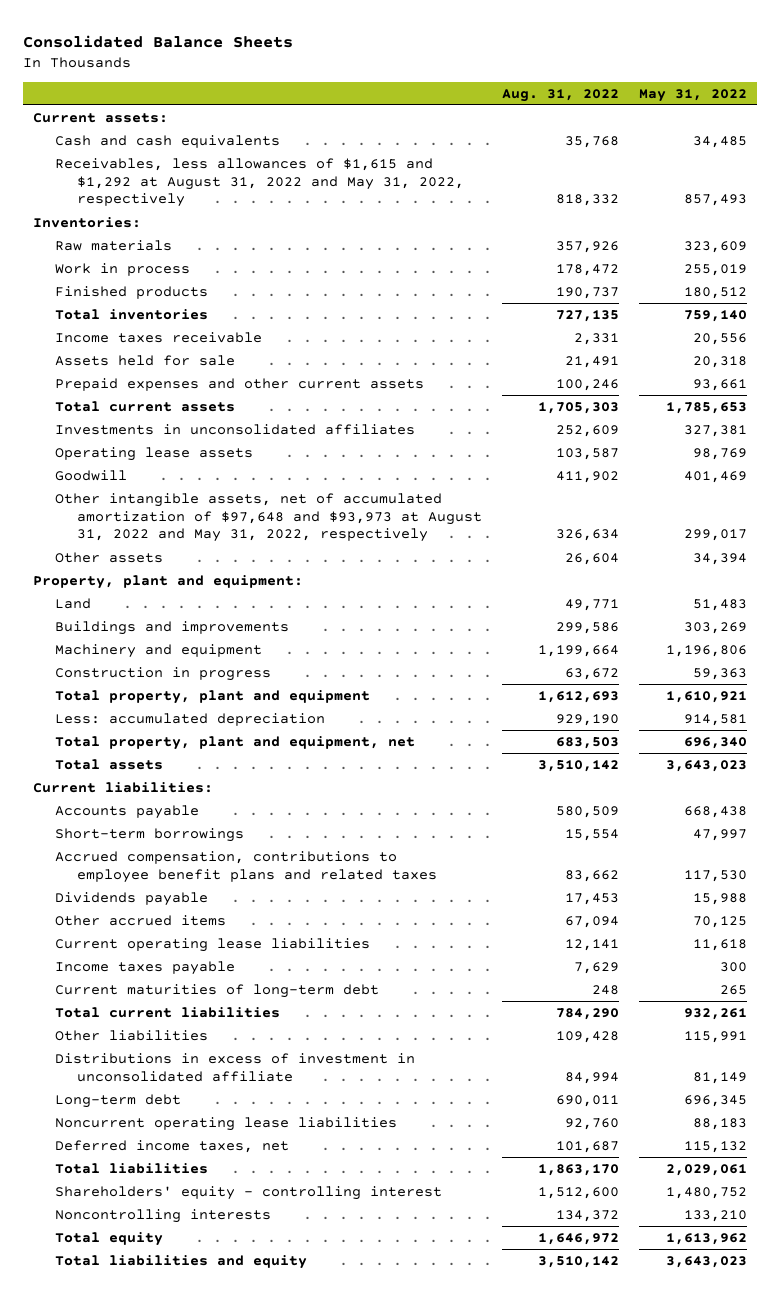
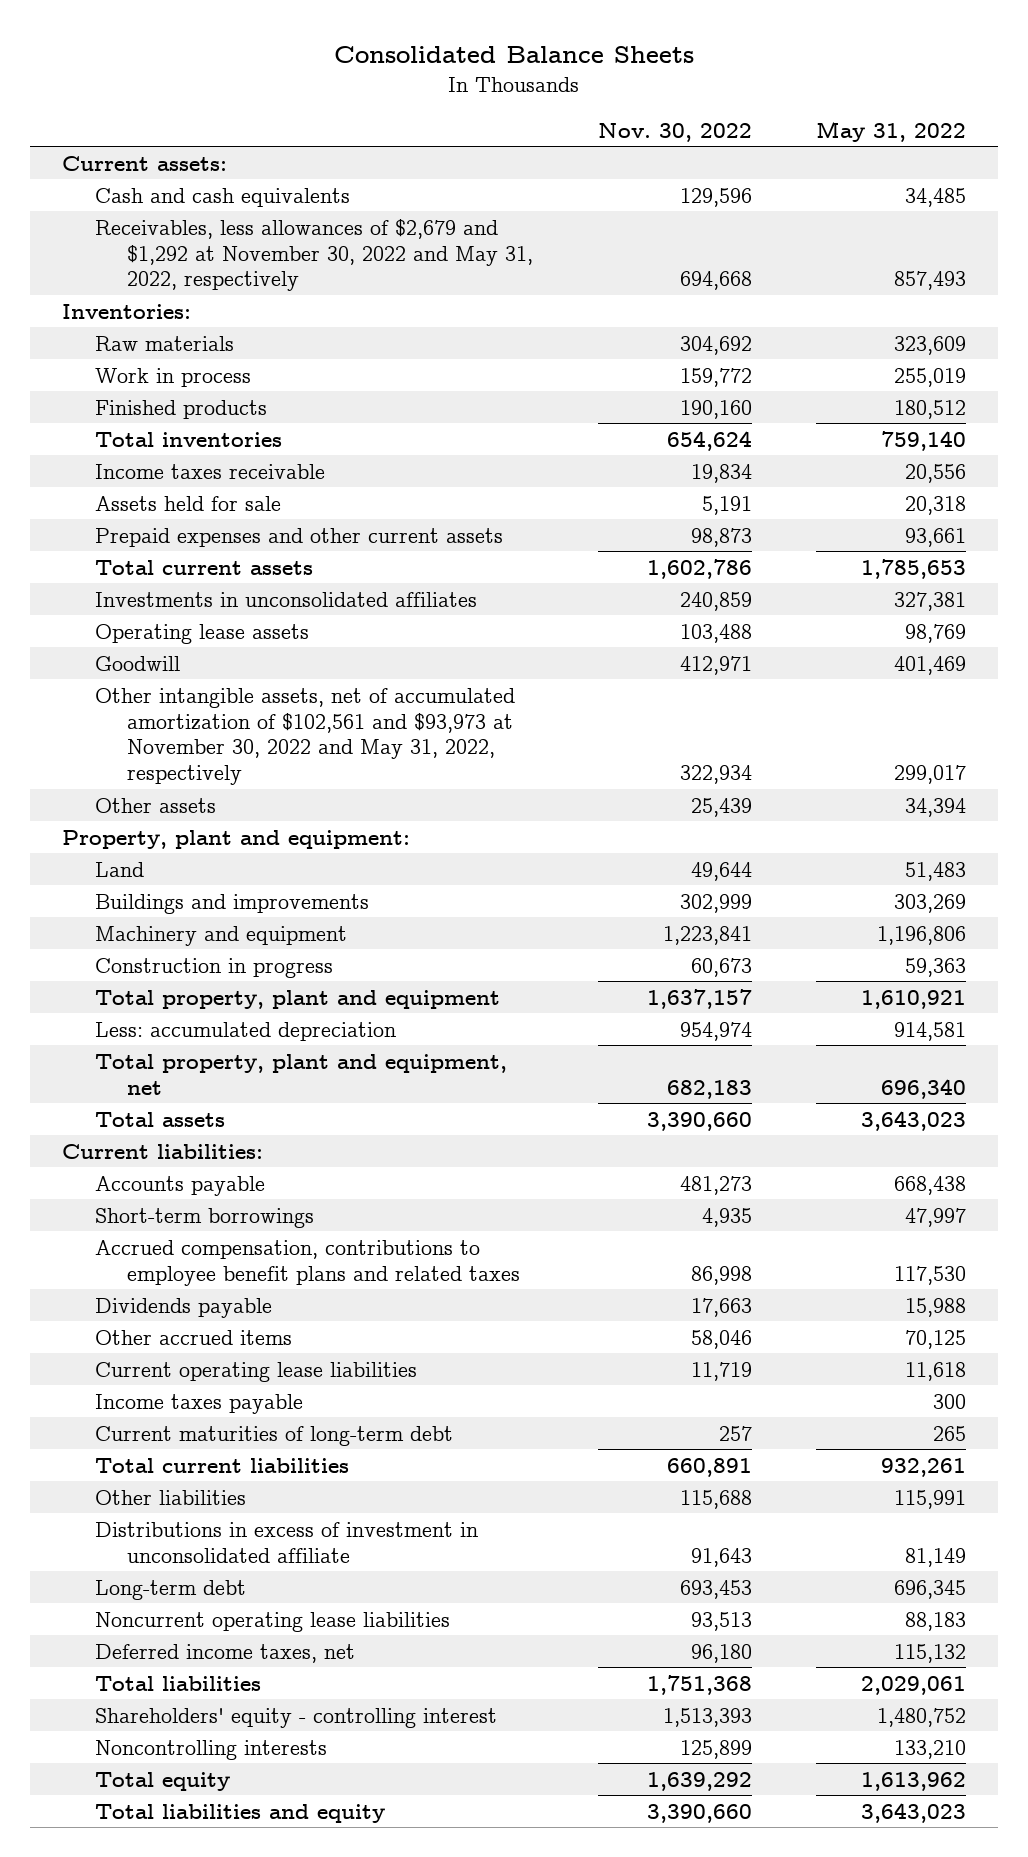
- | Aug. 31, 2022 | May 31, 2022
+ | Nov. 30, 2022 | May 31, 2022
- Receivables, less allowances of $1,615 and $1,292 at August 31, 2022 and May 31, 2022, respectively | 818,332 | 857,493
+ Receivables, less allowances of $2,679 and $1,292 at November 30, 2022 and May 31, 2022, respectively | 694,668 | 857,493
- Other intangible assets, net of accumulated amortization of $97,648 and $93,973 at August 31, 2022 and May 31, 2022, respectively | 326,634 | 299,017
+ Other intangible assets, net of accumulated amortization of $102,561 and $93,973 at November 30, 2022 and May 31, 2022, respectively | 322,934 | 299,017

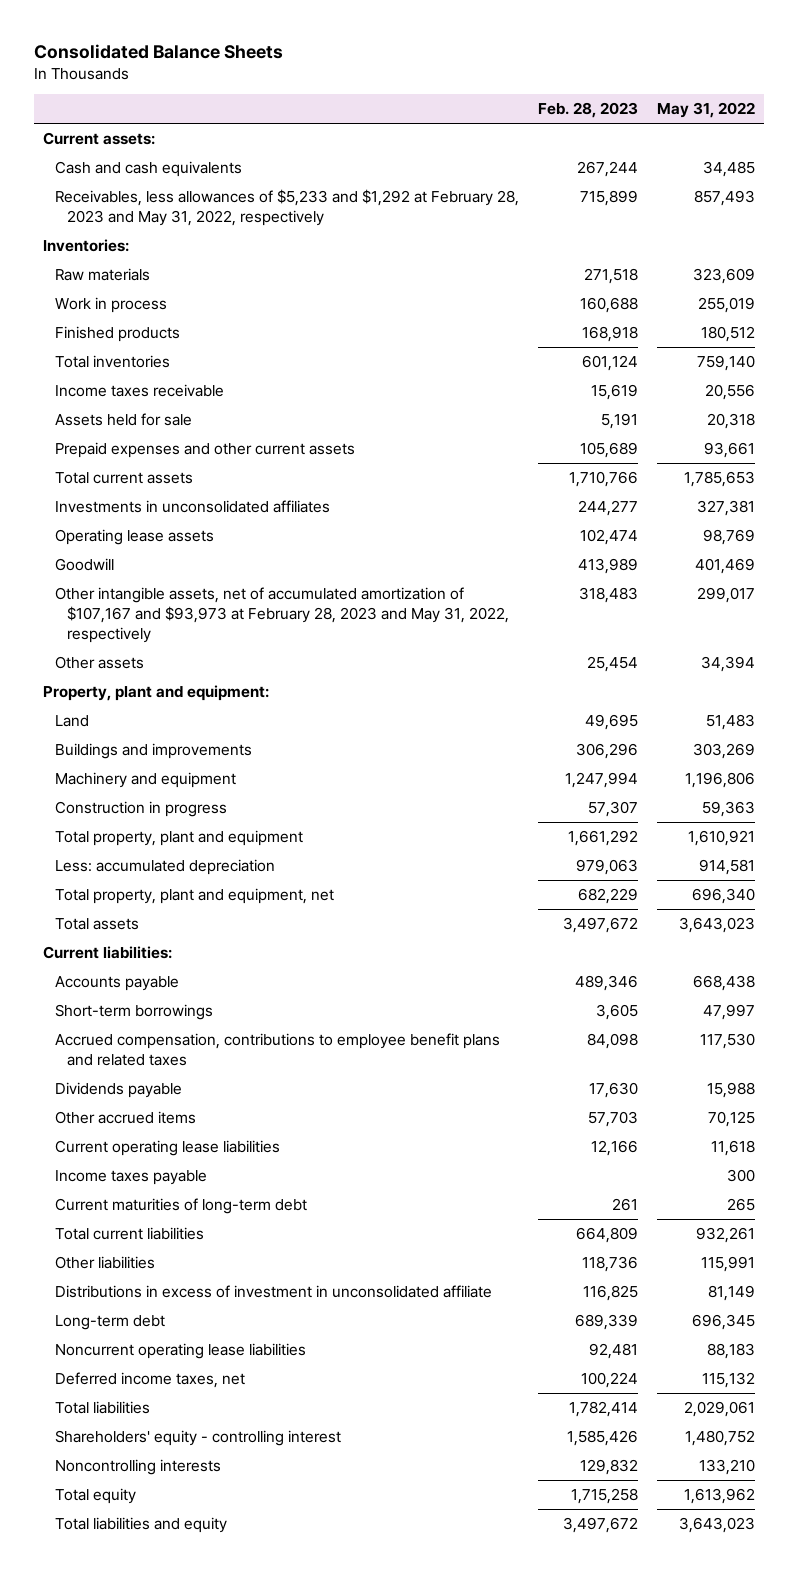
- | Nov. 30, 2022 | May 31, 2022
+ | Feb. 28, 2023 | May 31, 2022
- Receivables, less allowances of $2,679 and $1,292 at November 30, 2022 and May 31, 2022, respectively | 694,668 | 857,493
+ Receivables, less allowances of $5,233 and $1,292 at February 28, 2023 and May 31, 2022, respectively | 715,899 | 857,493
- Other intangible assets, net of accumulated amortization of $102,561 and $93,973 at November 30, 2022 and May 31, 2022, respectively | 322,934 | 299,017
+ Other intangible assets, net of accumulated amortization of $107,167 and $93,973 at February 28, 2023 and May 31, 2022, respectively | 318,483 | 299,017

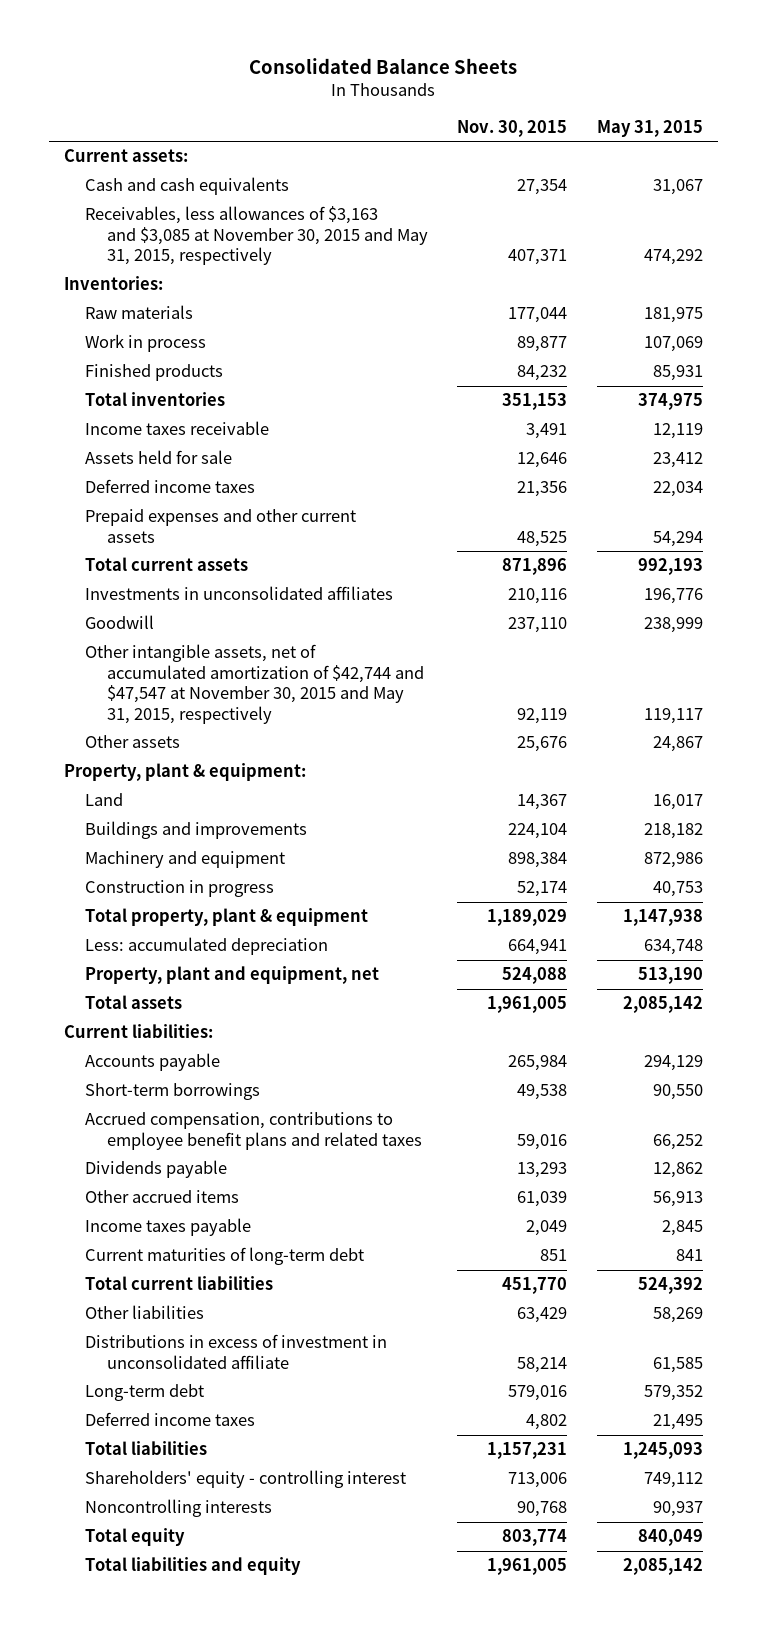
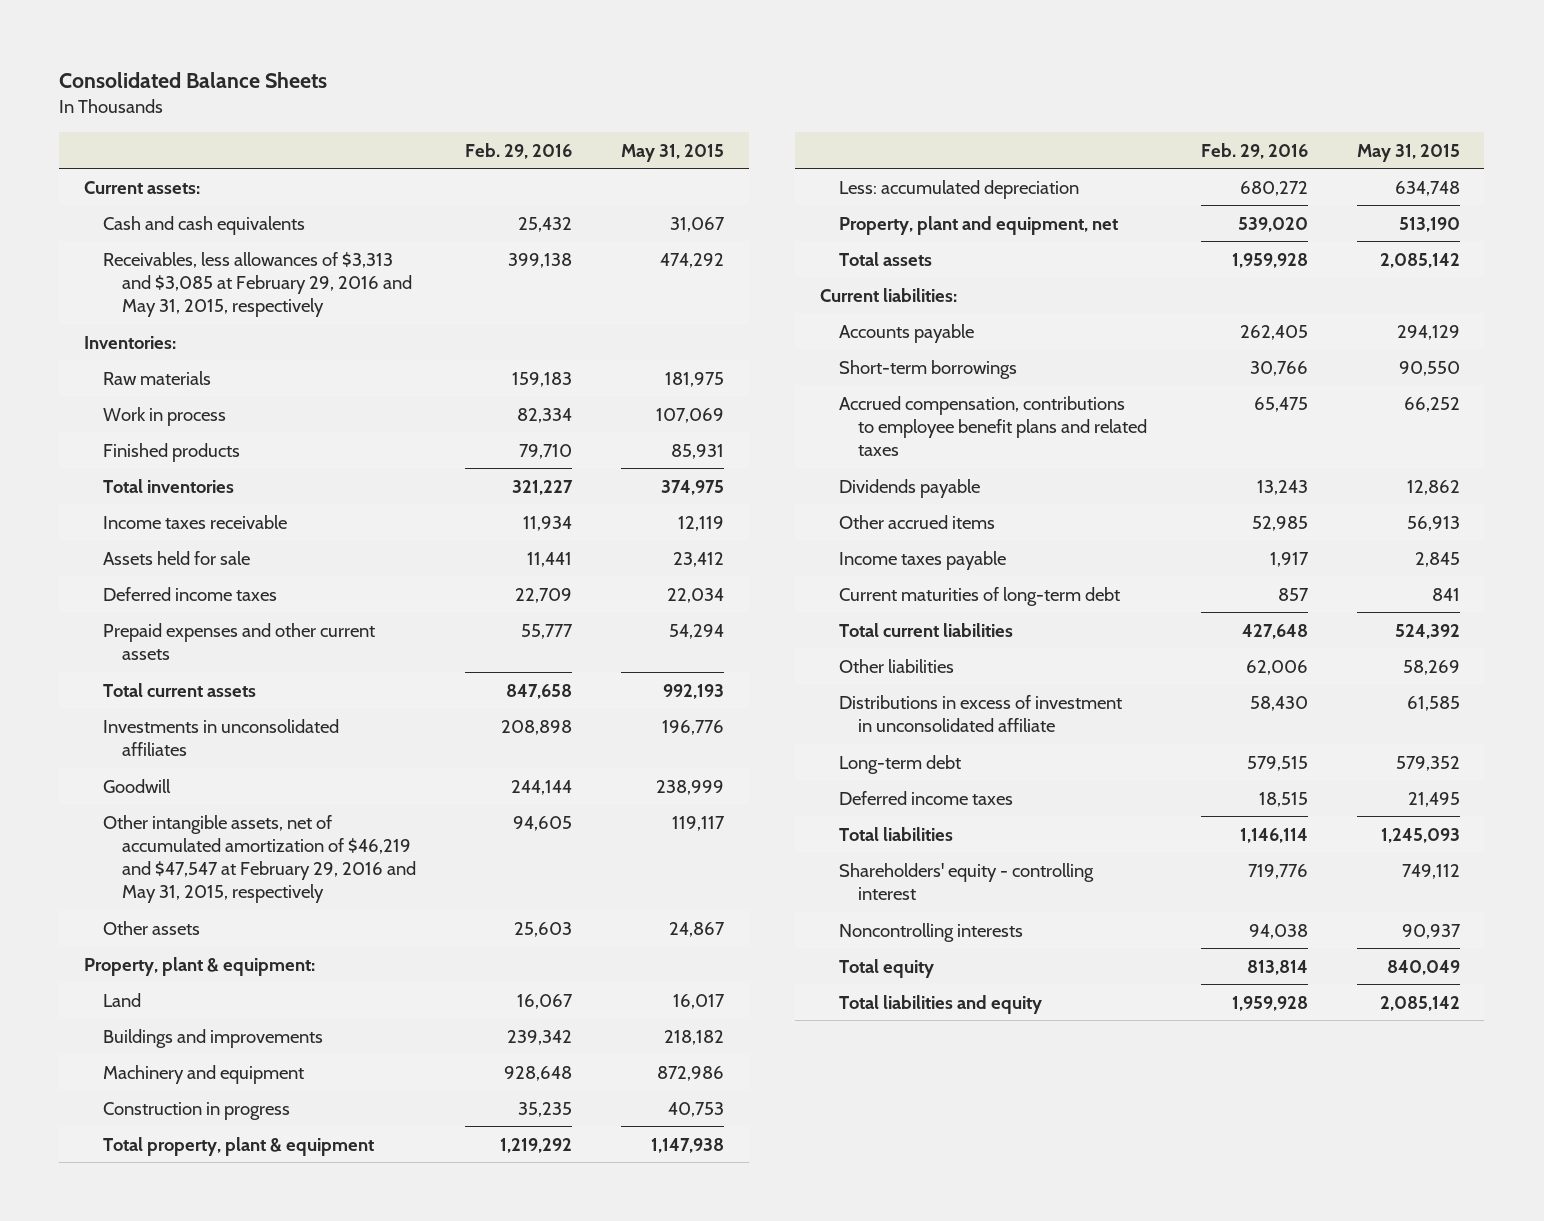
- | Nov. 30, 2015 | May 31, 2015
+ | Feb. 29, 2016 | May 31, 2015
- Receivables, less allowances of $3,163 and $3,085 at November 30, 2015 and May 31, 2015, respectively | 407,371 | 474,292
+ Receivables, less allowances of $3,313 and $3,085 at February 29, 2016 and May 31, 2015, respectively | 399,138 | 474,292
- Other intangible assets, net of accumulated amortization of $42,744 and $47,547 at November 30, 2015 and May 31, 2015, respectively | 92,119 | 119,117
+ Other intangible assets, net of accumulated amortization of $46,219 and $47,547 at February 29, 2016 and May 31, 2015, respectively | 94,605 | 119,117

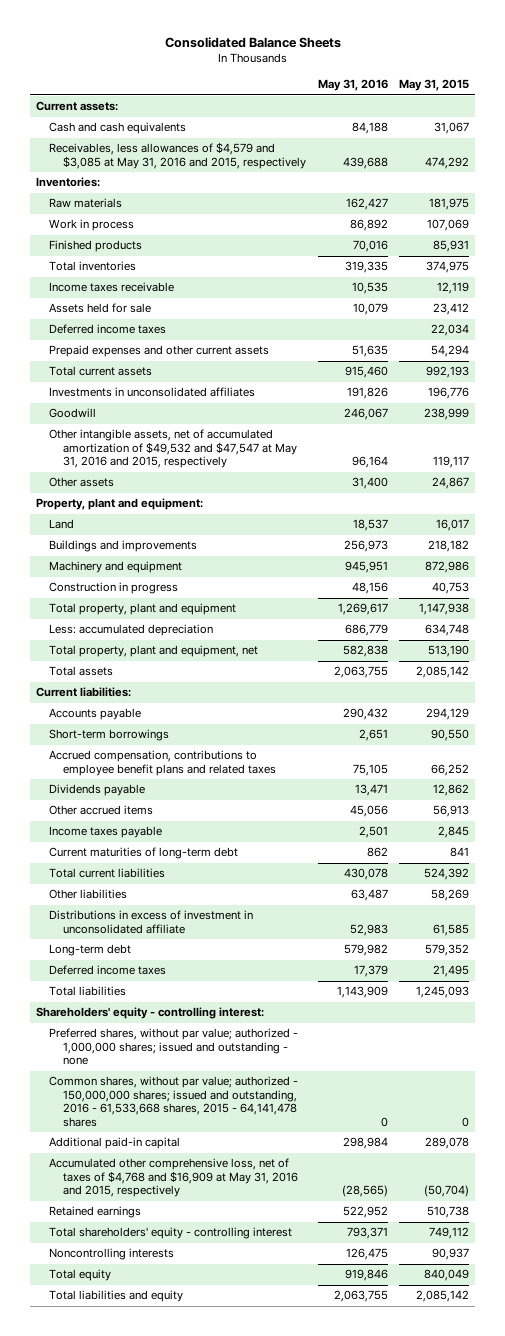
- | Feb. 29, 2016 | May 31, 2015
+ | May 31, 2016 | May 31, 2015
- Receivables, less allowances of $3,313 and $3,085 at February 29, 2016 and May 31, 2015, respectively | 399,138 | 474,292
+ Receivables, less allowances of $4,579 and $3,085 at May 31, 2016 and 2015, respectively | 439,688 | 474,292
- Other intangible assets, net of accumulated amortization of $46,219 and $47,547 at February 29, 2016 and May 31, 2015, respectively | 94,605 | 119,117
+ Other intangible assets, net of accumulated amortization of $49,532 and $47,547 at May 31, 2016 and 2015, respectively | 96,164 | 119,117
- Property, plant & equipment:
+ Property, plant and equipment:
- Total property, plant & equipment | 1,219,292 | 1,147,938
+ Total property, plant and equipment | 1,269,617 | 1,147,938
- Property, plant and equipment, net | 539,020 | 513,190
+ Total property, plant and equipment, net | 582,838 | 513,190
- Shareholders' equity - controlling interest | 719,776 | 749,112
+ Shareholders' equity - controlling interest:
+ Preferred shares, without par value; authorized - 1,000,000 shares; issued and outstanding - none
+ Common shares, without par value; authorized - 150,000,000 shares; issued and outstanding, 2016 - 61,533,668 shares, 2015 - 64,141,478 shares | 0 | 0
+ Additional paid-in capital | 298,984 | 289,078
+ Accumulated other comprehensive loss, net of taxes of $4,768 and $16,909 at May 31, 2016 and 2015, respectively | (28,565) | (50,704)
+ Retained earnings | 522,952 | 510,738
+ Total shareholders' equity - controlling interest | 793,371 | 749,112

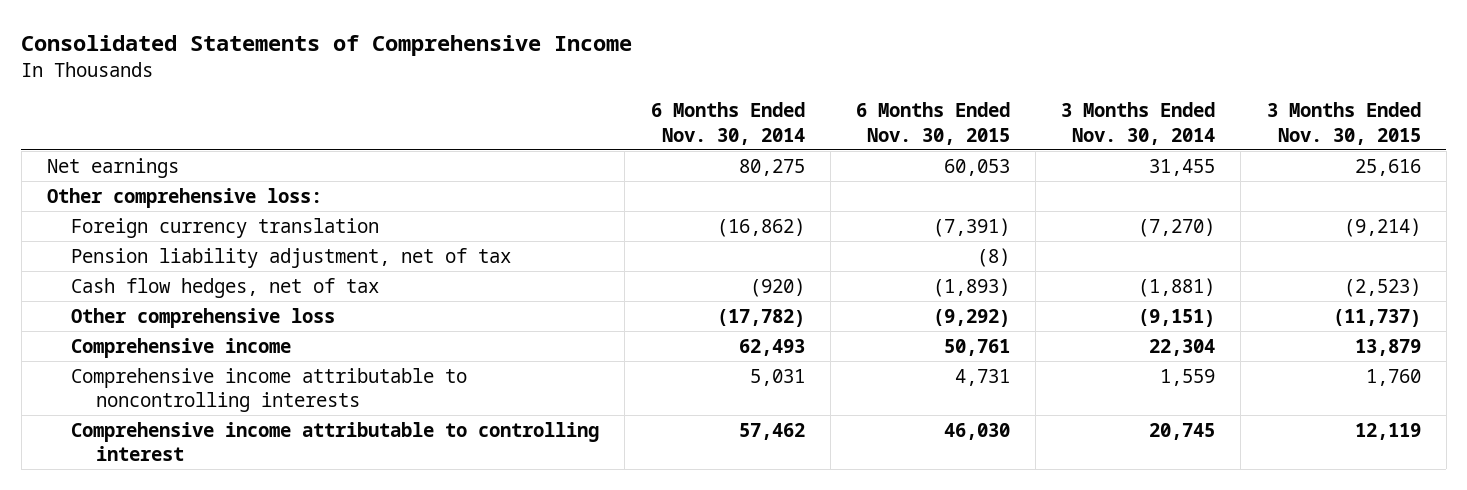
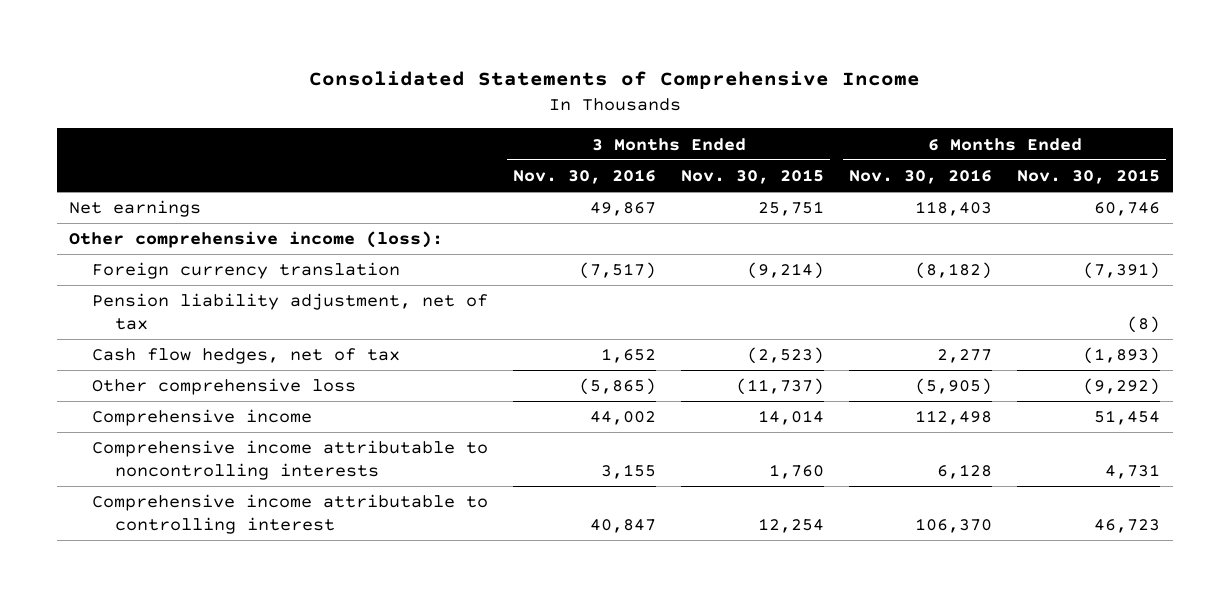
- | 6 Months Ended Nov. 30, 2014 | 6 Months Ended Nov. 30, 2015 | 3 Months Ended Nov. 30, 2014 | 3 Months Ended Nov. 30, 2015
+ | 3 Months Ended Nov. 30, 2016 | 3 Months Ended Nov. 30, 2015 | 6 Months Ended Nov. 30, 2016 | 6 Months Ended Nov. 30, 2015
- Net earnings | 80,275 | 60,053 | 31,455 | 25,616
- Other comprehensive loss:
+ Net earnings | 49,867 | 25,751 | 118,403 | 60,746
+ Other comprehensive income (loss):
- Comprehensive income | 62,493 | 50,761 | 22,304 | 13,879
+ Comprehensive income | 44,002 | 14,014 | 112,498 | 51,454
- Comprehensive income attributable to controlling interest | 57,462 | 46,030 | 20,745 | 12,119
+ Comprehensive income attributable to controlling interest | 40,847 | 12,254 | 106,370 | 46,723

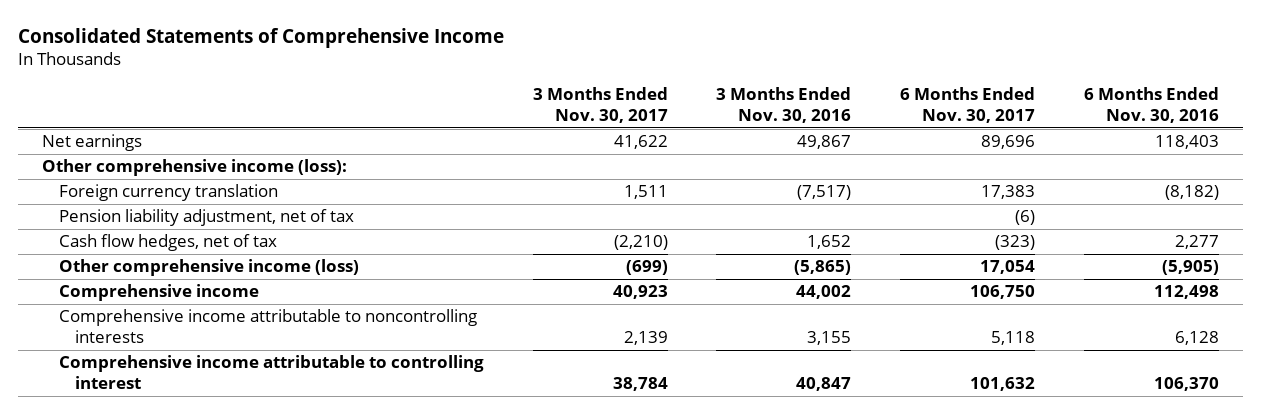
- | 3 Months Ended Nov. 30, 2016 | 3 Months Ended Nov. 30, 2015 | 6 Months Ended Nov. 30, 2016 | 6 Months Ended Nov. 30, 2015
+ | 3 Months Ended Nov. 30, 2017 | 3 Months Ended Nov. 30, 2016 | 6 Months Ended Nov. 30, 2017 | 6 Months Ended Nov. 30, 2016
- Other comprehensive loss | (5,865) | (11,737) | (5,905) | (9,292)
+ Other comprehensive income (loss) | (699) | (5,865) | 17,054 | (5,905)

